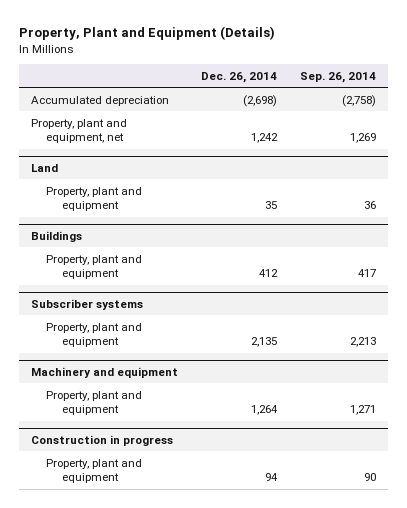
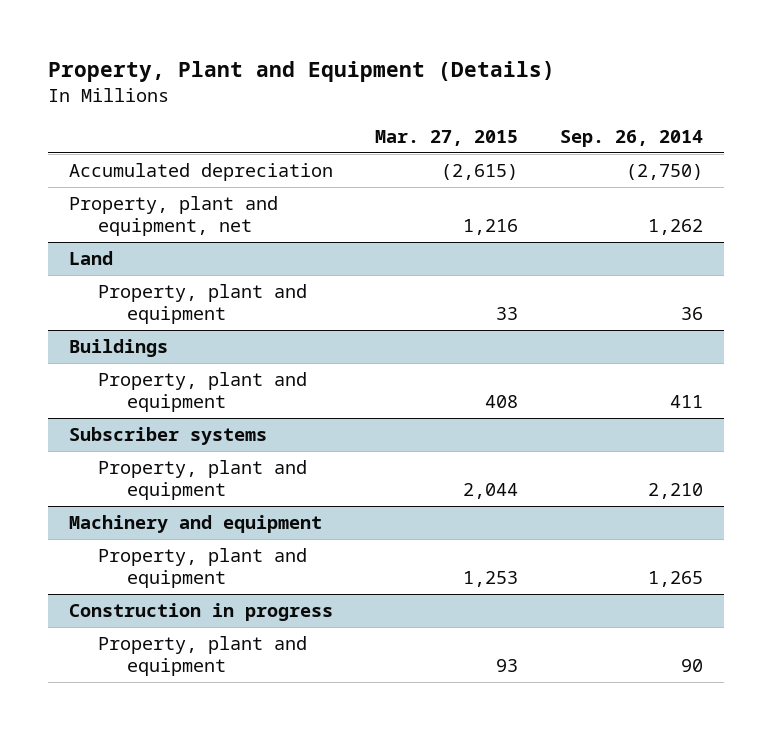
- | Dec. 26, 2014 | Sep. 26, 2014
+ | Mar. 27, 2015 | Sep. 26, 2014
- Accumulated depreciation | (2,698) | (2,758)
- Property, plant and equipment, net | 1,242 | 1,269
+ Accumulated depreciation | (2,615) | (2,750)
+ Property, plant and equipment, net | 1,216 | 1,262
@ Buildings
- Property, plant and equipment | 412 | 417
+ Property, plant and equipment | 408 | 411
@ Subscriber systems
- Property, plant and equipment | 2,135 | 2,213
+ Property, plant and equipment | 2,044 | 2,210
@ Machinery and equipment
- Property, plant and equipment | 1,264 | 1,271
+ Property, plant and equipment | 1,253 | 1,265

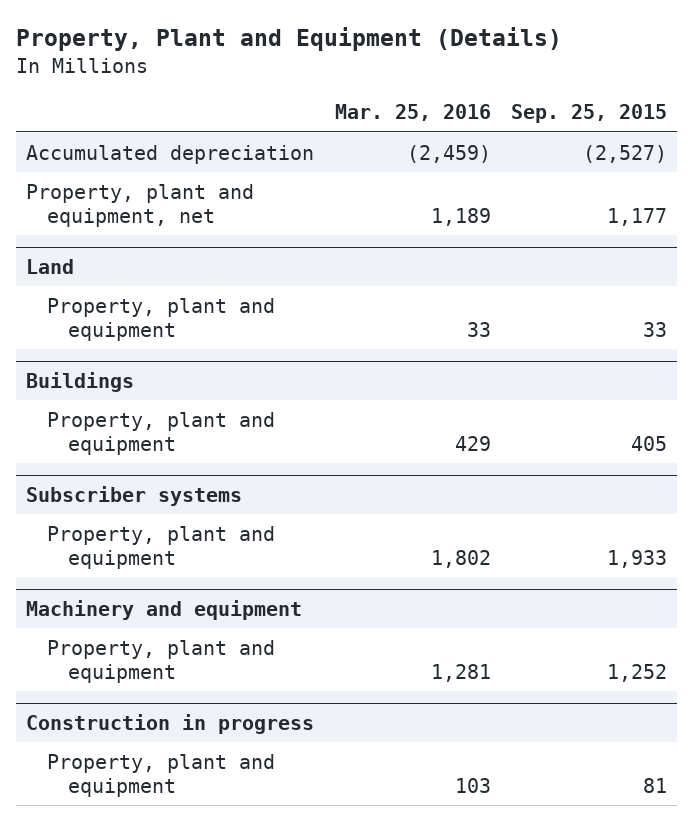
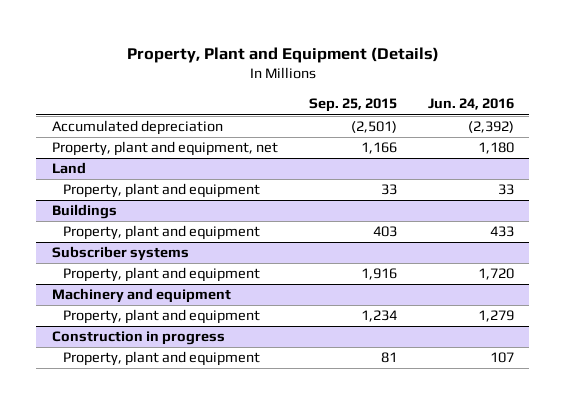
- | Mar. 25, 2016 | Sep. 25, 2015
+ | Sep. 25, 2015 | Jun. 24, 2016
- Accumulated depreciation | (2,459) | (2,527)
- Property, plant and equipment, net | 1,189 | 1,177
+ Accumulated depreciation | (2,501) | (2,392)
+ Property, plant and equipment, net | 1,166 | 1,180
@ Buildings
- Property, plant and equipment | 429 | 405
+ Property, plant and equipment | 403 | 433
@ Subscriber systems
- Property, plant and equipment | 1,802 | 1,933
+ Property, plant and equipment | 1,916 | 1,720
@ Machinery and equipment
- Property, plant and equipment | 1,281 | 1,252
+ Property, plant and equipment | 1,234 | 1,279

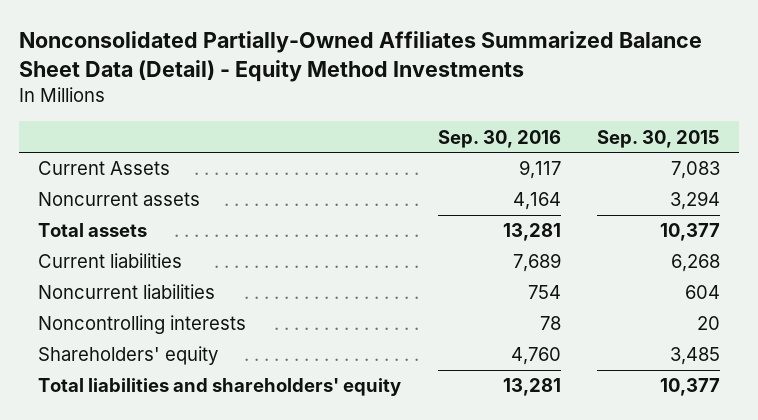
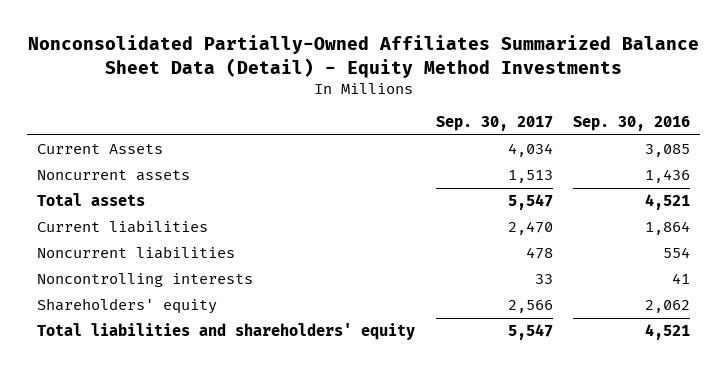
- | Sep. 30, 2016 | Sep. 30, 2015
+ | Sep. 30, 2017 | Sep. 30, 2016
- Current Assets | 9,117 | 7,083
- Noncurrent assets | 4,164 | 3,294
- Total assets | 13,281 | 10,377
- Current liabilities | 7,689 | 6,268
- Noncurrent liabilities | 754 | 604
- Noncontrolling interests | 78 | 20
- Shareholders' equity | 4,760 | 3,485
- Total liabilities and shareholders' equity | 13,281 | 10,377
+ Current Assets | 4,034 | 3,085
+ Noncurrent assets | 1,513 | 1,436
+ Total assets | 5,547 | 4,521
+ Current liabilities | 2,470 | 1,864
+ Noncurrent liabilities | 478 | 554
+ Noncontrolling interests | 33 | 41
+ Shareholders' equity | 2,566 | 2,062
+ Total liabilities and shareholders' equity | 5,547 | 4,521

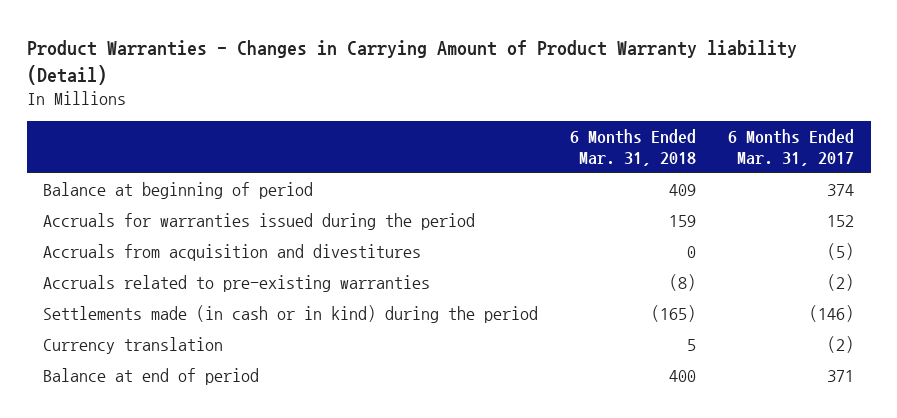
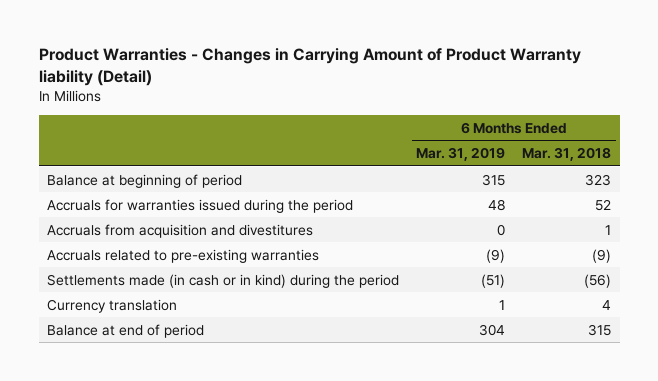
- | 6 Months Ended Mar. 31, 2018 | 6 Months Ended Mar. 31, 2017
+ | 6 Months Ended Mar. 31, 2019 | 6 Months Ended Mar. 31, 2018
- Balance at beginning of period | 409 | 374
- Accruals for warranties issued during the period | 159 | 152
- Accruals from acquisition and divestitures | 0 | (5)
- Accruals related to pre-existing warranties | (8) | (2)
- Settlements made (in cash or in kind) during the period | (165) | (146)
- Currency translation | 5 | (2)
- Balance at end of period | 400 | 371
+ Balance at beginning of period | 315 | 323
+ Accruals for warranties issued during the period | 48 | 52
+ Accruals from acquisition and divestitures | 0 | 1
+ Accruals related to pre-existing warranties | (9) | (9)
+ Settlements made (in cash or in kind) during the period | (51) | (56)
+ Currency translation | 1 | 4
+ Balance at end of period | 304 | 315

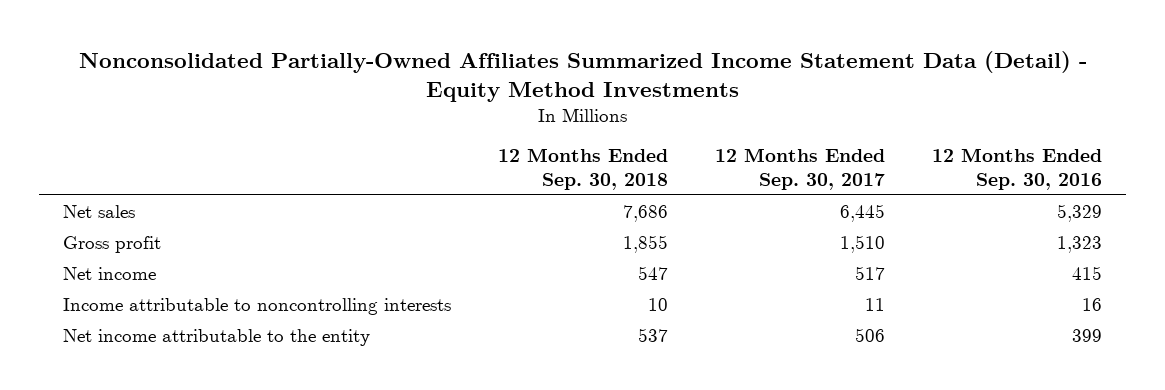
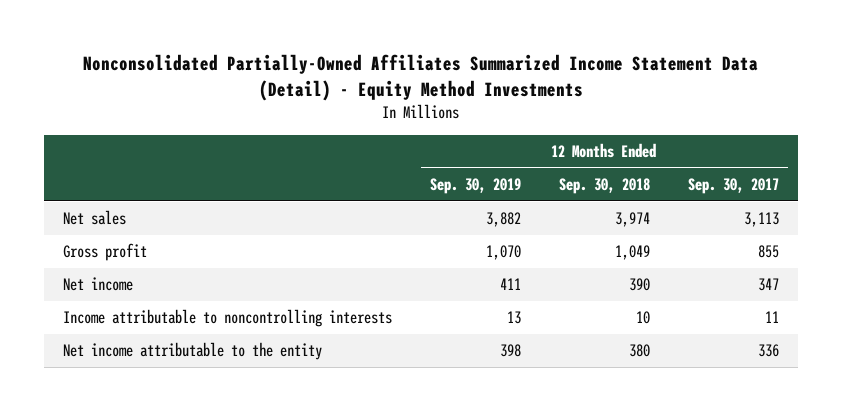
- | 12 Months Ended Sep. 30, 2018 | 12 Months Ended Sep. 30, 2017 | 12 Months Ended Sep. 30, 2016
+ | 12 Months Ended Sep. 30, 2019 | 12 Months Ended Sep. 30, 2018 | 12 Months Ended Sep. 30, 2017
- Net sales | 7,686 | 6,445 | 5,329
- Gross profit | 1,855 | 1,510 | 1,323
- Net income | 547 | 517 | 415
+ Net sales | 3,882 | 3,974 | 3,113
+ Gross profit | 1,070 | 1,049 | 855
+ Net income | 411 | 390 | 347
- Net income attributable to the entity | 537 | 506 | 399
+ Net income attributable to the entity | 398 | 380 | 336

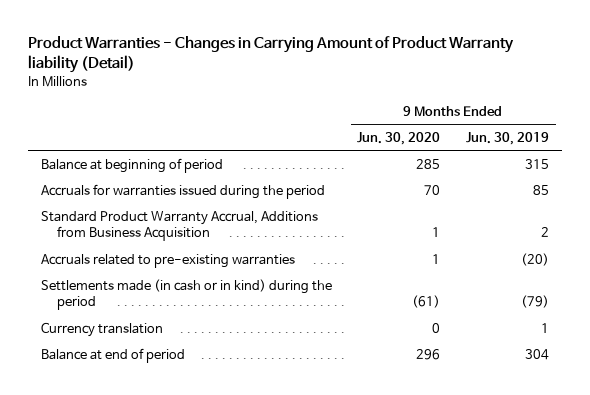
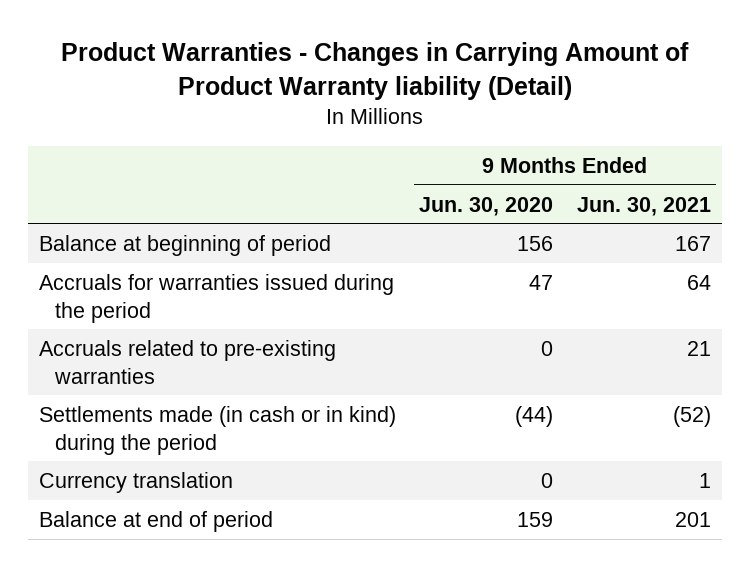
- | 9 Months Ended Jun. 30, 2020 | 9 Months Ended Jun. 30, 2019
+ | 9 Months Ended Jun. 30, 2020 | 9 Months Ended Jun. 30, 2021
- Balance at beginning of period | 285 | 315
- Accruals for warranties issued during the period | 70 | 85
- Standard Product Warranty Accrual, Additions from Business Acquisition | 1 | 2
- Accruals related to pre-existing warranties | 1 | (20)
- Settlements made (in cash or in kind) during the period | (61) | (79)
+ Balance at beginning of period | 156 | 167
+ Accruals for warranties issued during the period | 47 | 64
+ Accruals related to pre-existing warranties | 0 | 21
+ Settlements made (in cash or in kind) during the period | (44) | (52)
- Balance at end of period | 296 | 304
+ Balance at end of period | 159 | 201

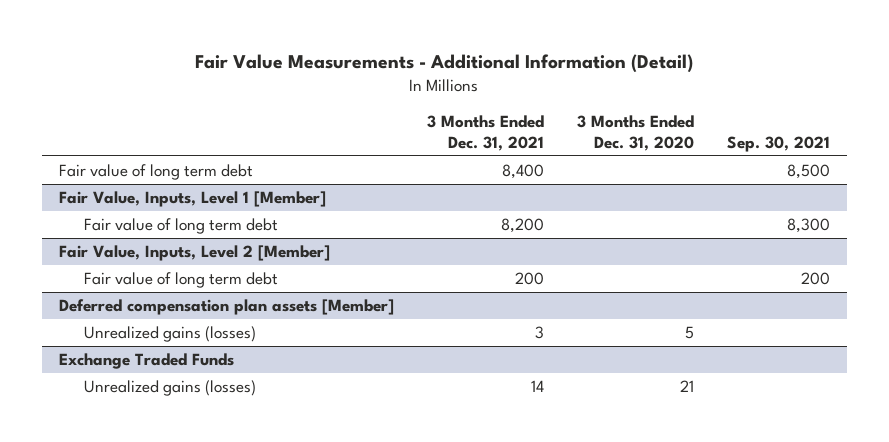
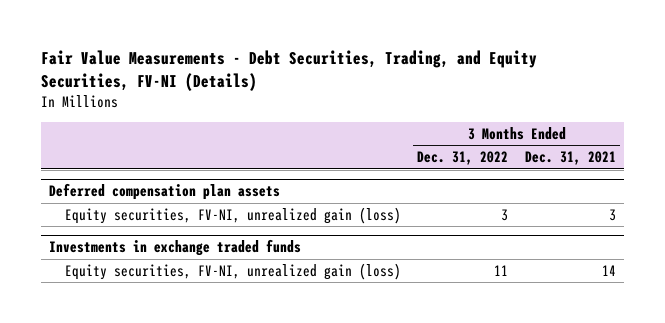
- Fair Value Measurements - Additional Information (Detail)
+ Fair Value Measurements - Debt Securities, Trading, and Equity Securities, FV-NI (Details)
- | 3 Months Ended Dec. 31, 2021 | 3 Months Ended Dec. 31, 2020 | Sep. 30, 2021
+ | 3 Months Ended Dec. 31, 2022 | 3 Months Ended Dec. 31, 2021
- Fair value of long term debt | 8,400 | | 8,500
- Fair Value, Inputs, Level 1 [Member]
- Fair value of long term debt | 8,200 | | 8,300
- Fair Value, Inputs, Level 2 [Member]
- Fair value of long term debt | 200 | | 200
- Deferred compensation plan assets [Member]
- Unrealized gains (losses) | 3 | 5 |
- Exchange Traded Funds
- Unrealized gains (losses) | 14 | 21 |
+ Deferred compensation plan assets
+ Equity securities, FV-NI, unrealized gain (loss) | 3 | 3
+ Investments in exchange traded funds
+ Equity securities, FV-NI, unrealized gain (loss) | 11 | 14

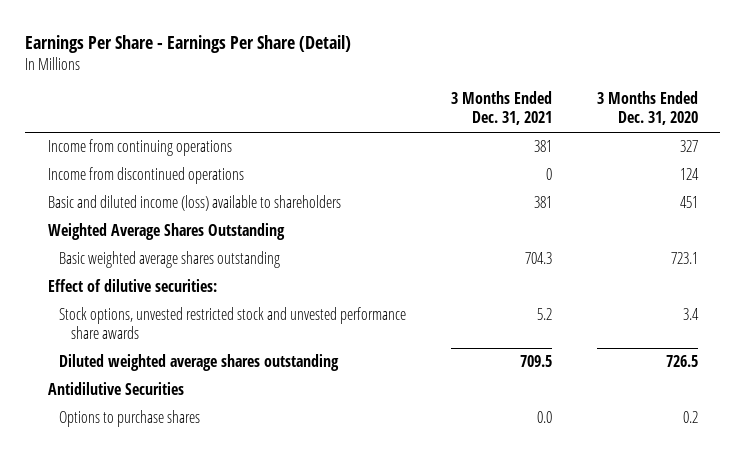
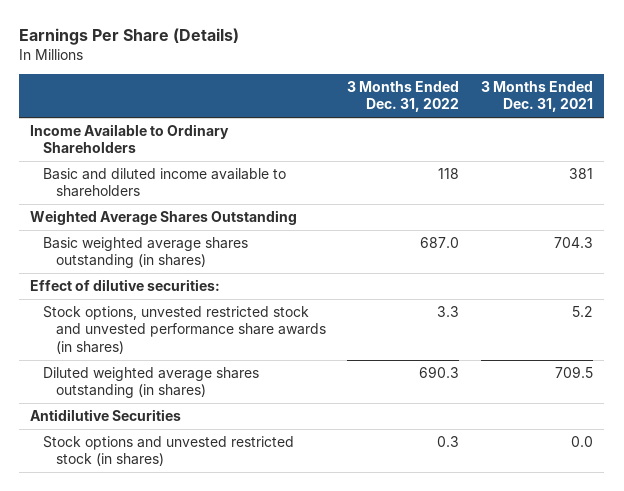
- Earnings Per Share - Earnings Per Share (Detail)
+ Earnings Per Share (Details)
- | 3 Months Ended Dec. 31, 2021 | 3 Months Ended Dec. 31, 2020
+ | 3 Months Ended Dec. 31, 2022 | 3 Months Ended Dec. 31, 2021
- Income from continuing operations | 381 | 327
- Income from discontinued operations | 0 | 124
- Basic and diluted income (loss) available to shareholders | 381 | 451
+ Income Available to Ordinary Shareholders
+ Basic and diluted income available to shareholders | 118 | 381
- Basic weighted average shares outstanding | 704.3 | 723.1
+ Basic weighted average shares outstanding (in shares) | 687.0 | 704.3
- Stock options, unvested restricted stock and unvested performance share awards | 5.2 | 3.4
- Diluted weighted average shares outstanding | 709.5 | 726.5
+ Stock options, unvested restricted stock and unvested performance share awards (in shares) | 3.3 | 5.2
+ Diluted weighted average shares outstanding (in shares) | 690.3 | 709.5
- Options to purchase shares | 0.0 | 0.2
+ Stock options and unvested restricted stock (in shares) | 0.3 | 0.0

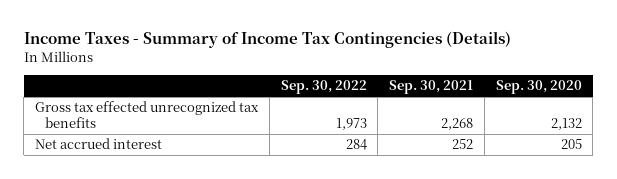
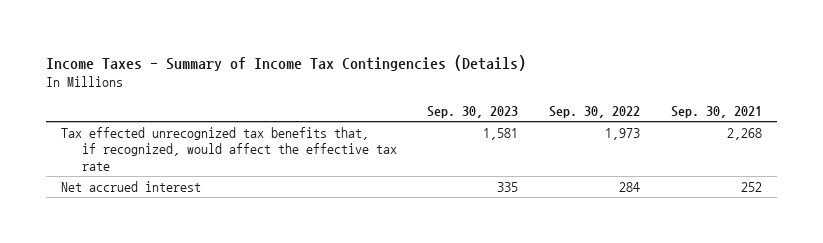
- | Sep. 30, 2022 | Sep. 30, 2021 | Sep. 30, 2020
+ | Sep. 30, 2023 | Sep. 30, 2022 | Sep. 30, 2021
- Gross tax effected unrecognized tax benefits | 1,973 | 2,268 | 2,132
+ Tax effected unrecognized tax benefits that, if recognized, would affect the effective tax rate | 1,581 | 1,973 | 2,268

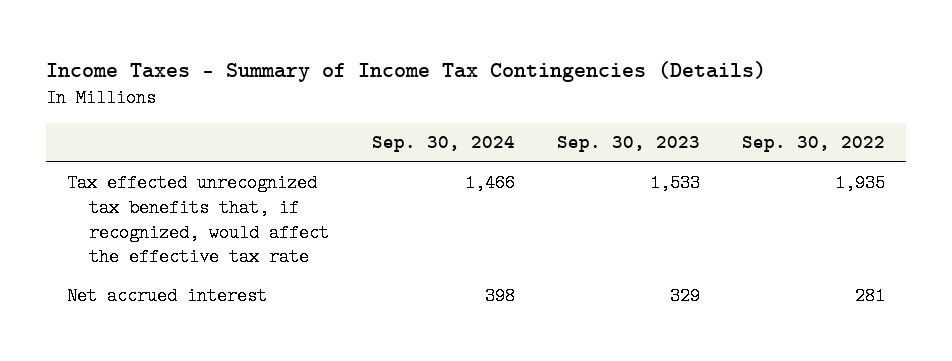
- | Sep. 30, 2023 | Sep. 30, 2022 | Sep. 30, 2021
+ | Sep. 30, 2024 | Sep. 30, 2023 | Sep. 30, 2022
- Tax effected unrecognized tax benefits that, if recognized, would affect the effective tax rate | 1,581 | 1,973 | 2,268
- Net accrued interest | 335 | 284 | 252
+ Tax effected unrecognized tax benefits that, if recognized, would affect the effective tax rate | 1,466 | 1,533 | 1,935
+ Net accrued interest | 398 | 329 | 281

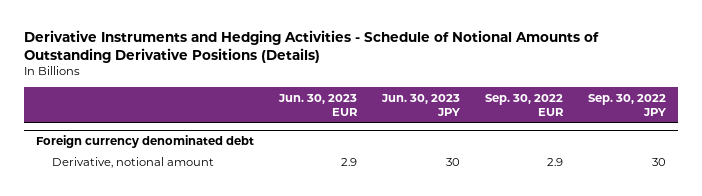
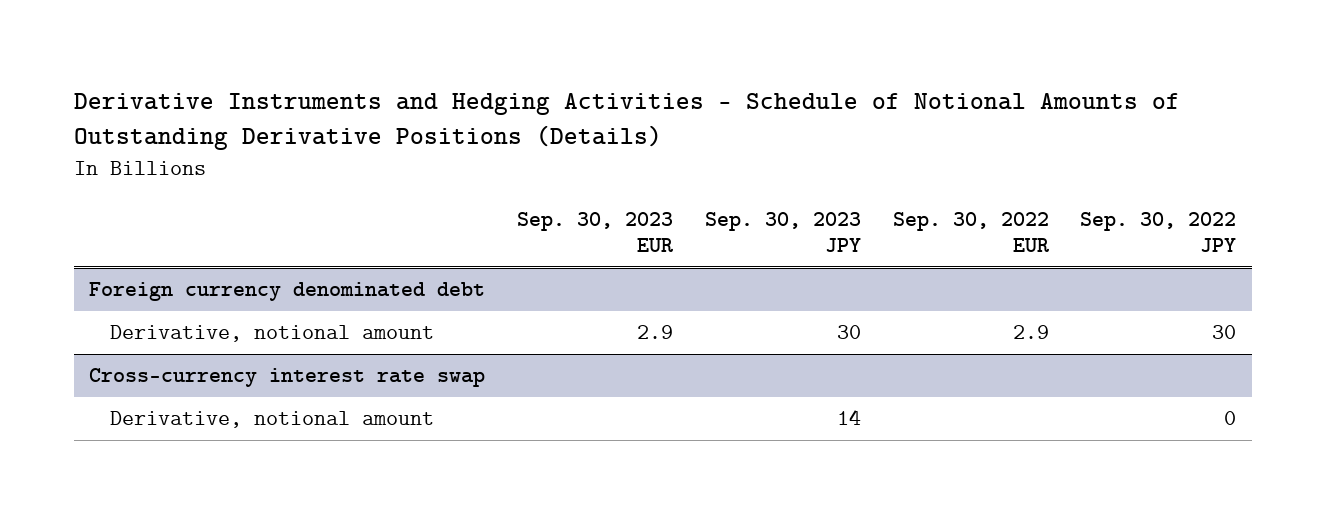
- | Jun. 30, 2023 EUR | Jun. 30, 2023 JPY | Sep. 30, 2022 EUR | Sep. 30, 2022 JPY
+ | Sep. 30, 2023 EUR | Sep. 30, 2023 JPY | Sep. 30, 2022 EUR | Sep. 30, 2022 JPY
+ Cross-currency interest rate swap
+ Derivative, notional amount | | 14 | | 0

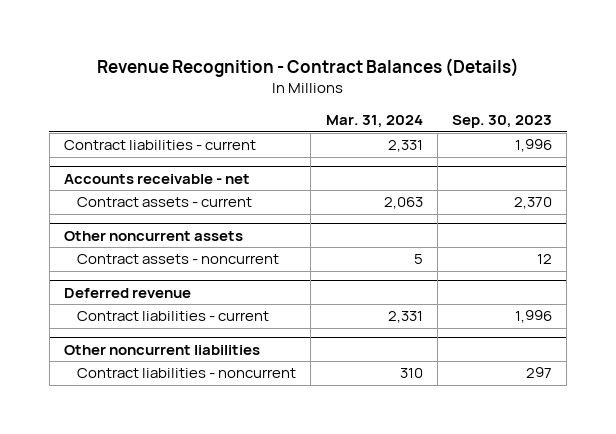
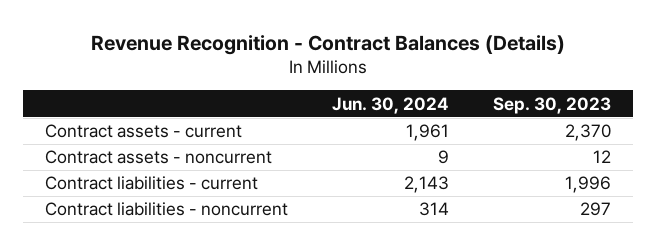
- | Mar. 31, 2024 | Sep. 30, 2023
+ | Jun. 30, 2024 | Sep. 30, 2023
- Contract liabilities - current | 2,331 | 1,996
- Accounts receivable - net
- Other noncurrent assets
- Deferred revenue
- Other noncurrent liabilities

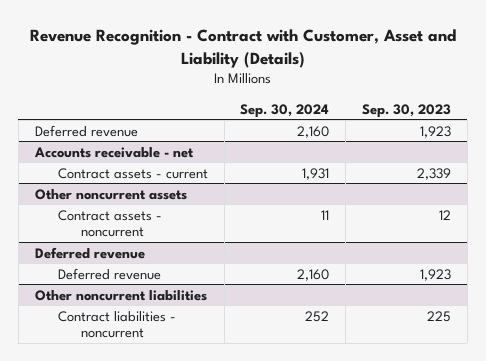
- Revenue Recognition - Contract Balances (Details)
+ Revenue Recognition - Contract with Customer, Asset and Liability (Details)
- | Jun. 30, 2024 | Sep. 30, 2023
+ | Sep. 30, 2024 | Sep. 30, 2023
- Contract assets - current | 1,961 | 2,370
+ Deferred revenue | 2,160 | 1,923
+ Accounts receivable - net
+ Contract assets - current | 1,931 | 2,339
+ Other noncurrent assets
- Contract liabilities - current | 2,143 | 1,996
- Contract liabilities - noncurrent | 314 | 297
+ Deferred revenue
+ Deferred revenue | 2,160 | 1,923
+ Other noncurrent liabilities
+ Contract liabilities - noncurrent | 252 | 225

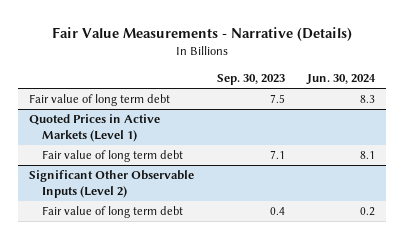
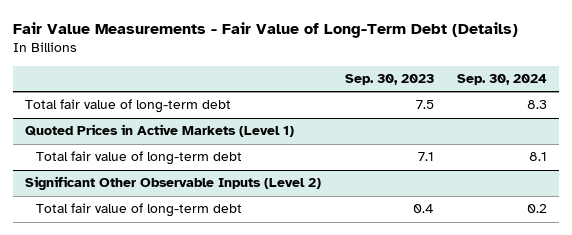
- Fair Value Measurements - Narrative (Details)
+ Fair Value Measurements - Fair Value of Long-Term Debt (Details)
- | Sep. 30, 2023 | Jun. 30, 2024
+ | Sep. 30, 2023 | Sep. 30, 2024
- Fair value of long term debt | 7.5 | 8.3
+ Total fair value of long-term debt | 7.5 | 8.3
@ Quoted Prices in Active Markets (Level 1)
- Fair value of long term debt | 7.1 | 8.1
+ Total fair value of long-term debt | 7.1 | 8.1
@ Significant Other Observable Inputs (Level 2)
- Fair value of long term debt | 0.4 | 0.2
+ Total fair value of long-term debt | 0.4 | 0.2

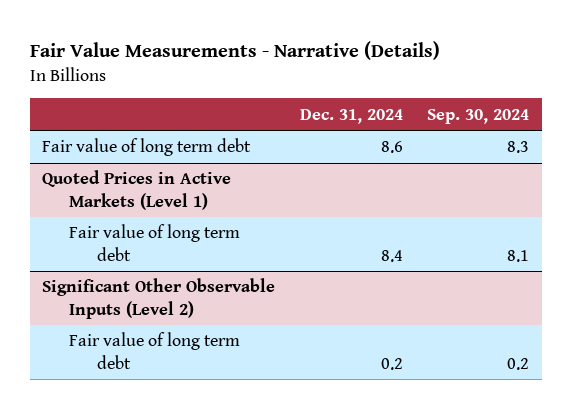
- Fair Value Measurements - Fair Value of Long-Term Debt (Details)
+ Fair Value Measurements - Narrative (Details)
- | Sep. 30, 2023 | Sep. 30, 2024
+ | Dec. 31, 2024 | Sep. 30, 2024
- Total fair value of long-term debt | 7.5 | 8.3
+ Fair value of long term debt | 8.6 | 8.3
@ Quoted Prices in Active Markets (Level 1)
- Total fair value of long-term debt | 7.1 | 8.1
+ Fair value of long term debt | 8.4 | 8.1
@ Significant Other Observable Inputs (Level 2)
- Total fair value of long-term debt | 0.4 | 0.2
+ Fair value of long term debt | 0.2 | 0.2

